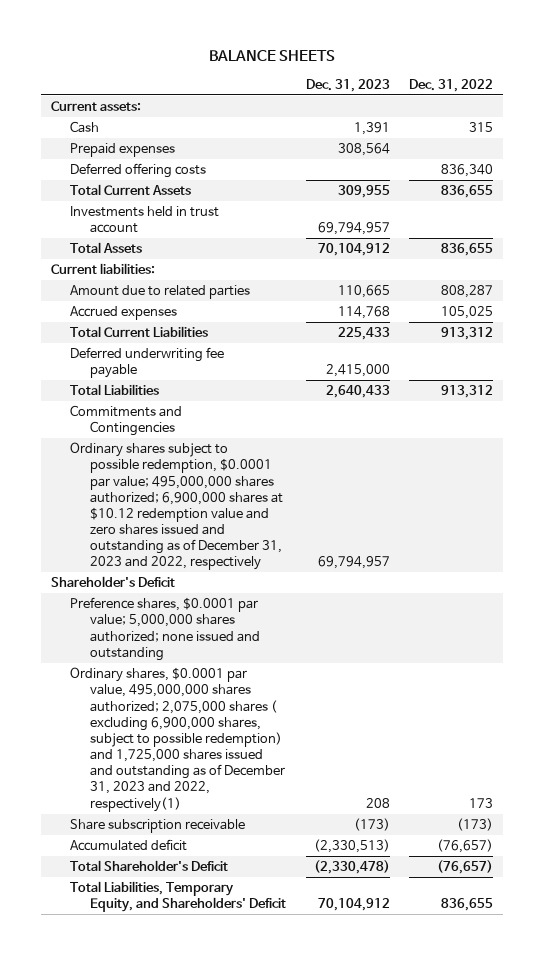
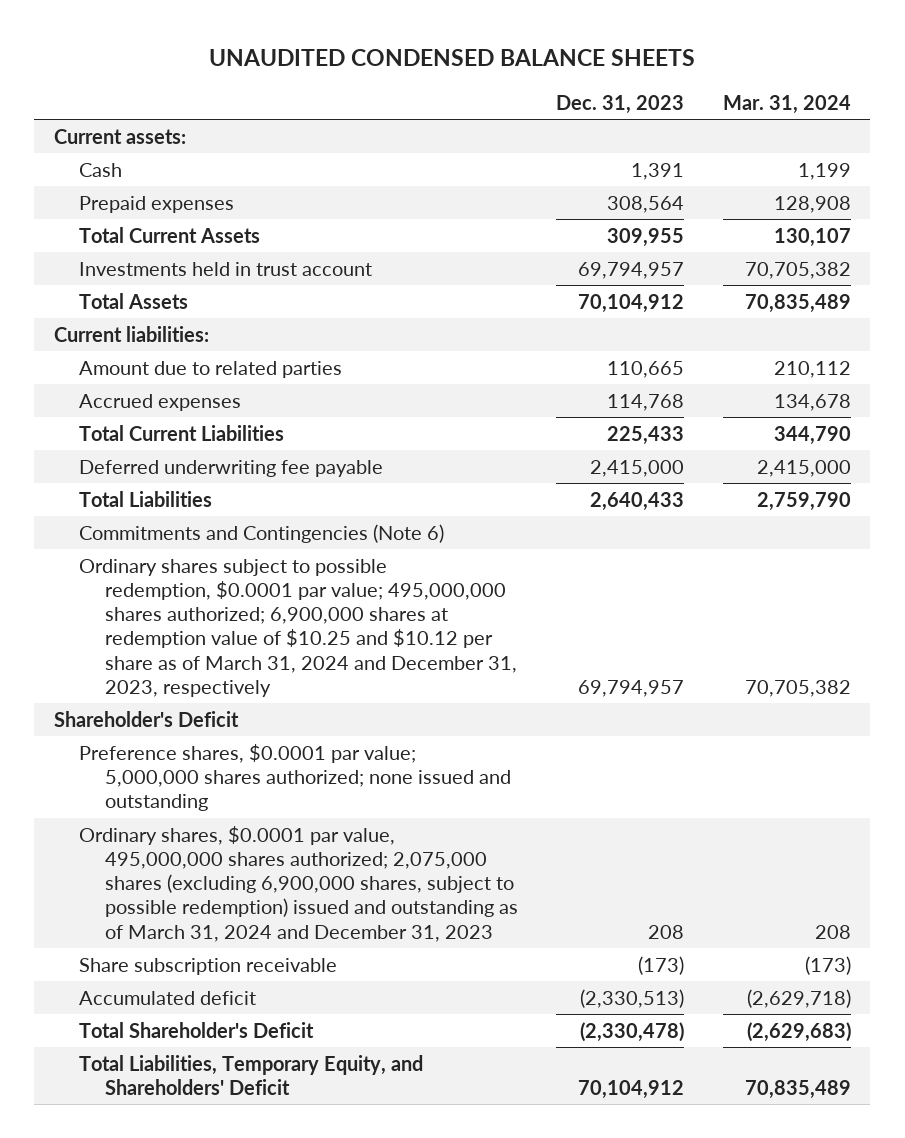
- BALANCE SHEETS
+ UNAUDITED CONDENSED BALANCE SHEETS
- | Dec. 31, 2023 | Dec. 31, 2022
+ | Dec. 31, 2023 | Mar. 31, 2024
- Deferred offering costs | | 836,340
- Commitments and Contingencies
- Ordinary shares subject to possible redemption, $0.0001 par value; 495,000,000 shares authorized; 6,900,000 shares at $10.12 redemption value and zero shares issued and outstanding as of December 31, 2023 and 2022, respectively | 69,794,957 |
+ Commitments and Contingencies (Note 6)
+ Ordinary shares subject to possible redemption, $0.0001 par value; 495,000,000 shares authorized; 6,900,000 shares at redemption value of $10.25 and $10.12 per share as of March 31, 2024 and December 31, 2023, respectively | 69,794,957 | 70,705,382
- Ordinary shares, $0.0001 par value, 495,000,000 shares authorized; 2,075,000 shares ( excluding 6,900,000 shares, subject to possible redemption) and 1,725,000 shares issued and outstanding as of December 31, 2023 and 2022, respectively(1) | 208 | 173
+ Ordinary shares, $0.0001 par value, 495,000,000 shares authorized; 2,075,000 shares (excluding 6,900,000 shares, subject to possible redemption) issued and outstanding as of March 31, 2024 and December 31, 2023 | 208 | 208

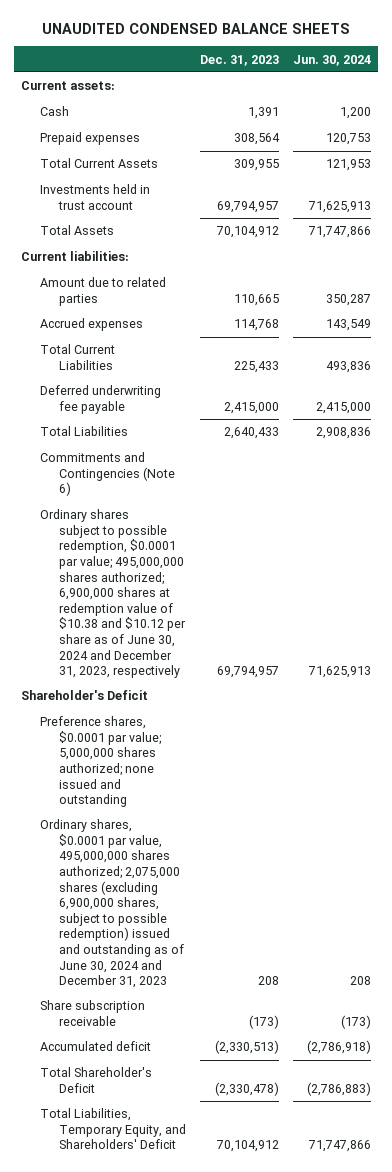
- | Dec. 31, 2023 | Mar. 31, 2024
+ | Dec. 31, 2023 | Jun. 30, 2024
- Ordinary shares subject to possible redemption, $0.0001 par value; 495,000,000 shares authorized; 6,900,000 shares at redemption value of $10.25 and $10.12 per share as of March 31, 2024 and December 31, 2023, respectively | 69,794,957 | 70,705,382
+ Ordinary shares subject to possible redemption, $0.0001 par value; 495,000,000 shares authorized; 6,900,000 shares at redemption value of $10.38 and $10.12 per share as of June 30, 2024 and December 31, 2023, respectively | 69,794,957 | 71,625,913
- Ordinary shares, $0.0001 par value, 495,000,000 shares authorized; 2,075,000 shares (excluding 6,900,000 shares, subject to possible redemption) issued and outstanding as of March 31, 2024 and December 31, 2023 | 208 | 208
+ Ordinary shares, $0.0001 par value, 495,000,000 shares authorized; 2,075,000 shares (excluding 6,900,000 shares, subject to possible redemption) issued and outstanding as of June 30, 2024 and December 31, 2023 | 208 | 208

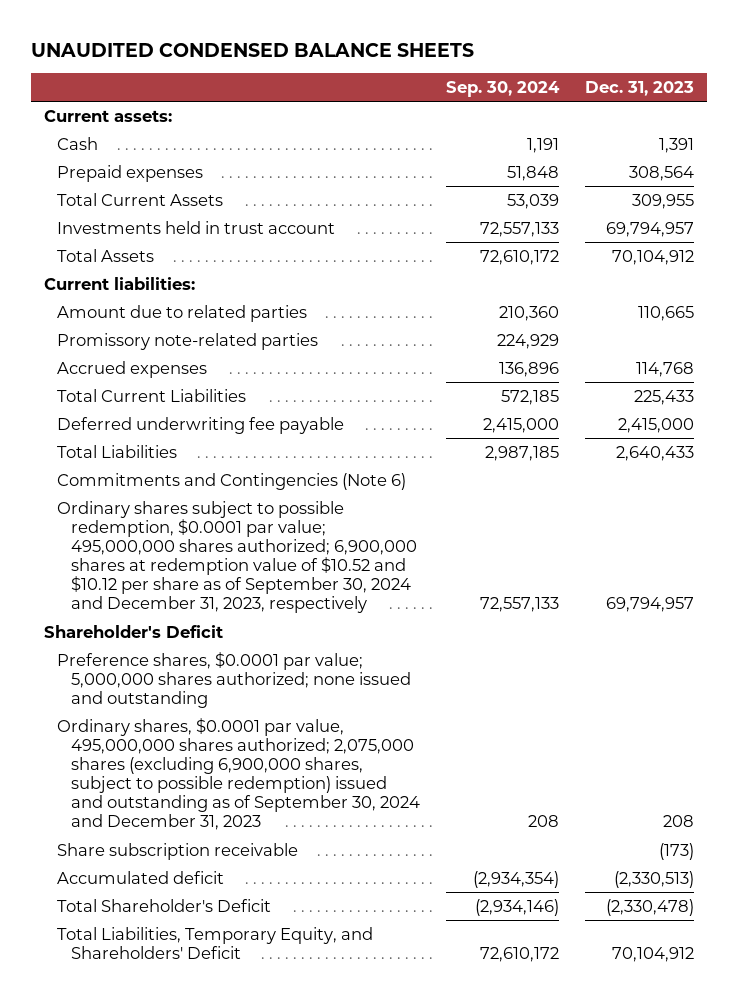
- | Dec. 31, 2023 | Jun. 30, 2024
+ | Sep. 30, 2024 | Dec. 31, 2023
+ Promissory note-related parties | 224,929 |
- Ordinary shares subject to possible redemption, $0.0001 par value; 495,000,000 shares authorized; 6,900,000 shares at redemption value of $10.38 and $10.12 per share as of June 30, 2024 and December 31, 2023, respectively | 69,794,957 | 71,625,913
+ Ordinary shares subject to possible redemption, $0.0001 par value; 495,000,000 shares authorized; 6,900,000 shares at redemption value of $10.52 and $10.12 per share as of September 30, 2024 and December 31, 2023, respectively | 72,557,133 | 69,794,957
- Ordinary shares, $0.0001 par value, 495,000,000 shares authorized; 2,075,000 shares (excluding 6,900,000 shares, subject to possible redemption) issued and outstanding as of June 30, 2024 and December 31, 2023 | 208 | 208
+ Ordinary shares, $0.0001 par value, 495,000,000 shares authorized; 2,075,000 shares (excluding 6,900,000 shares, subject to possible redemption) issued and outstanding as of September 30, 2024 and December 31, 2023 | 208 | 208

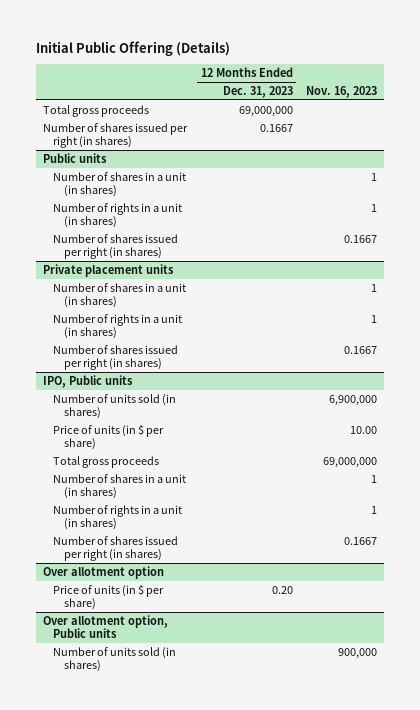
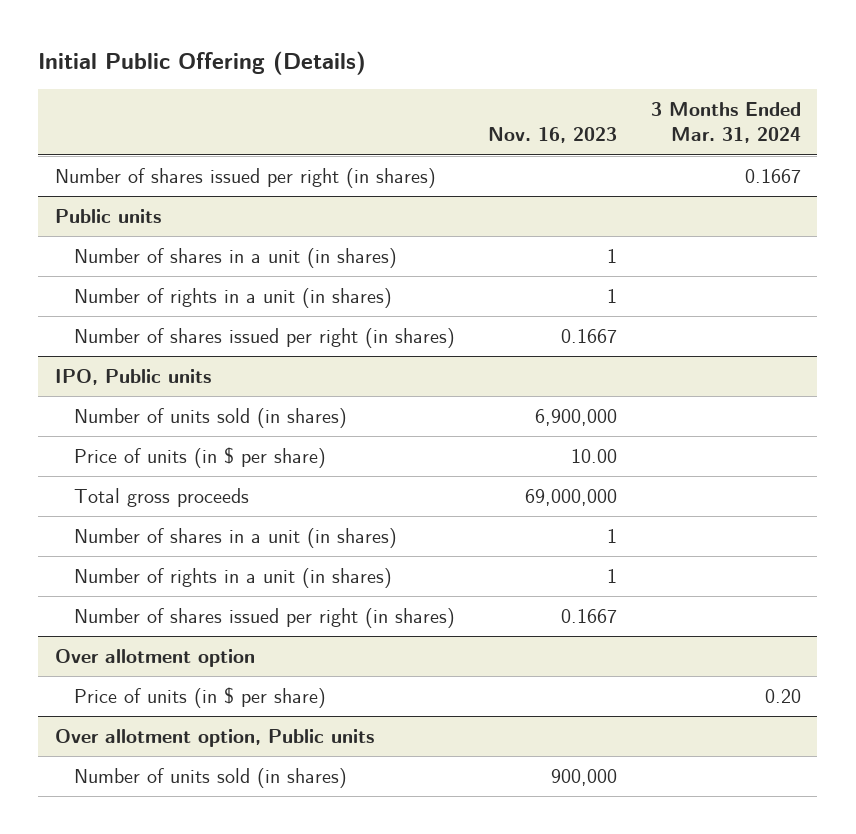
- | 12 Months Ended Dec. 31, 2023 | Nov. 16, 2023
+ | Nov. 16, 2023 | 3 Months Ended Mar. 31, 2024
- Total gross proceeds | 69,000,000 |
- Private placement units
- Number of shares in a unit (in shares) | | 1
- Number of rights in a unit (in shares) | | 1
- Number of shares issued per right (in shares) | | 0.1667

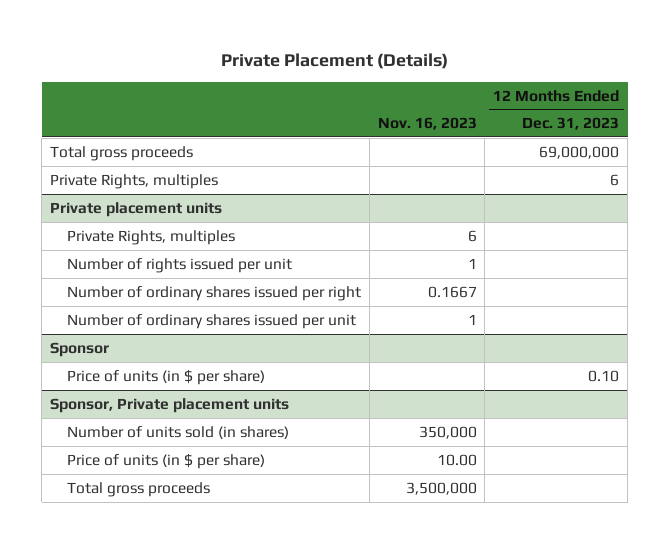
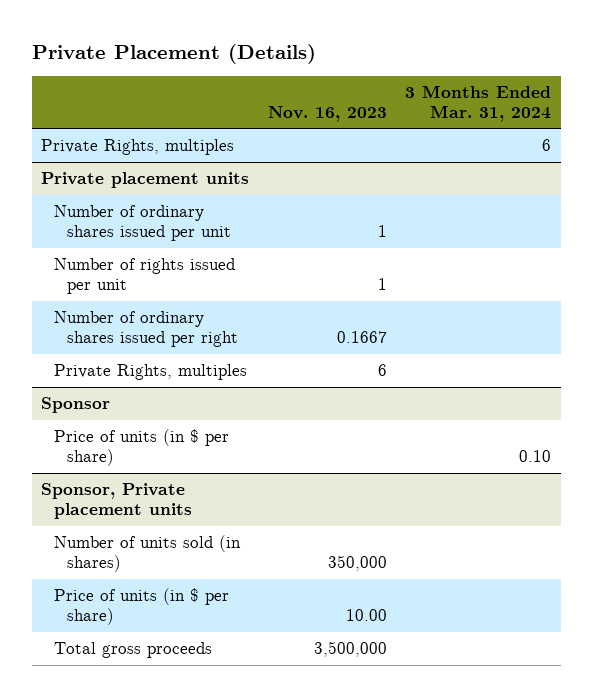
- | Nov. 16, 2023 | 12 Months Ended Dec. 31, 2023
+ | Nov. 16, 2023 | 3 Months Ended Mar. 31, 2024
- Total gross proceeds | | 69,000,000
@ Private placement units
moved up: Number of ordinary shares issued per unit | 1 |
moved down: Private Rights, multiples | 6 |

